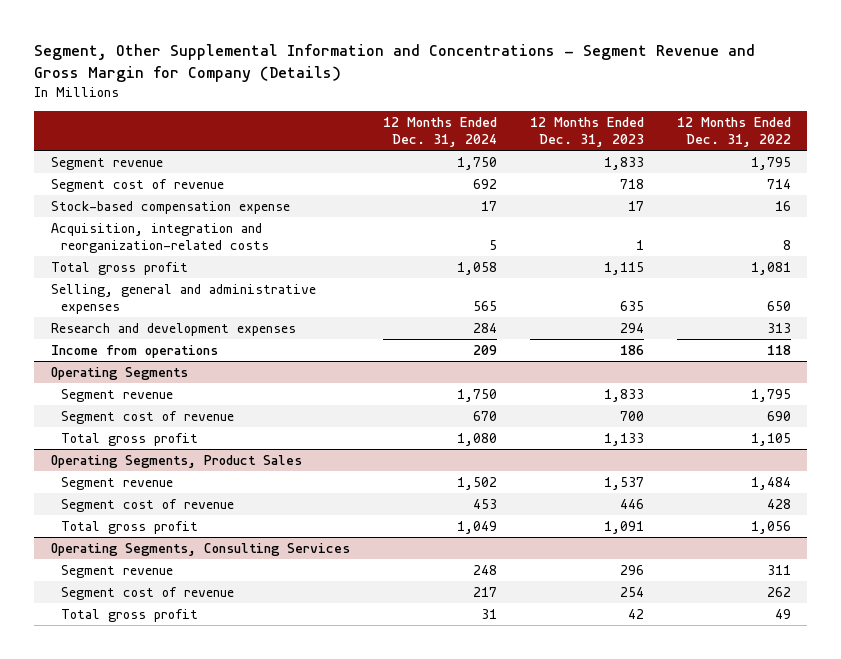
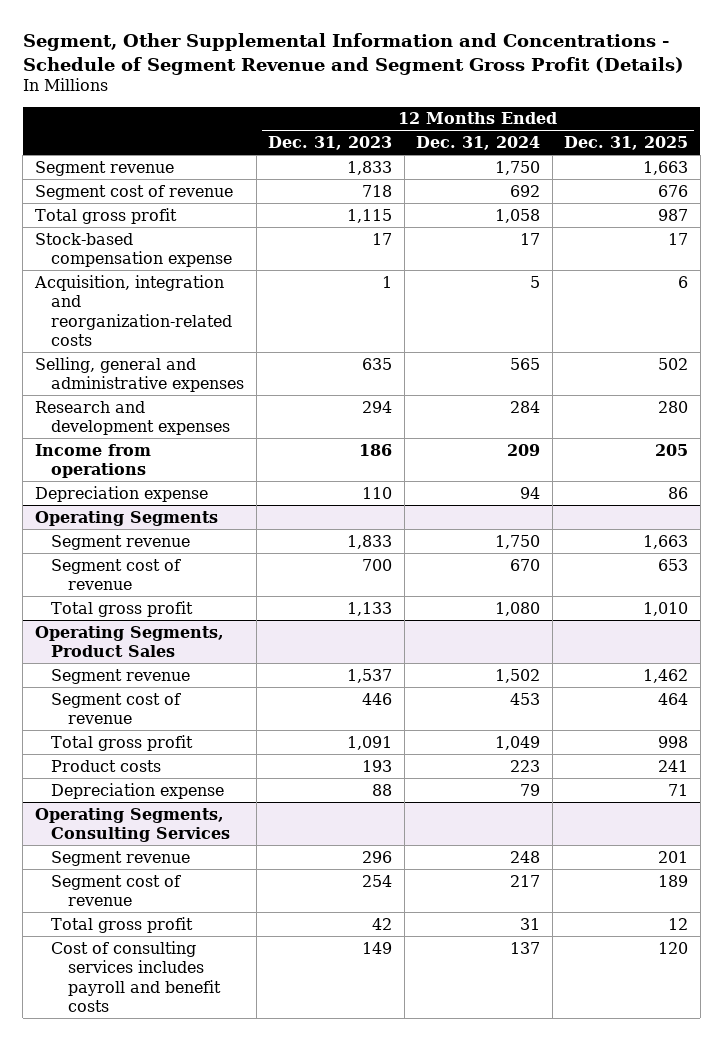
- Segment, Other Supplemental Information and Concentrations - Segment Revenue and Gross Margin for Company (Details)
+ Segment, Other Supplemental Information and Concentrations - Schedule of Segment Revenue and Segment Gross Profit (Details)
- | 12 Months Ended Dec. 31, 2024 | 12 Months Ended Dec. 31, 2023 | 12 Months Ended Dec. 31, 2022
+ | 12 Months Ended Dec. 31, 2023 | 12 Months Ended Dec. 31, 2024 | 12 Months Ended Dec. 31, 2025
moved up: Total gross profit | 1,115 | 1,058 | 987
+ Depreciation expense | 110 | 94 | 86
@ Operating Segments, Product Sales
+ Product costs | 193 | 223 | 241
+ Depreciation expense | 88 | 79 | 71
@ Operating Segments, Consulting Services
+ Cost of consulting services includes payroll and benefit costs | 149 | 137 | 120

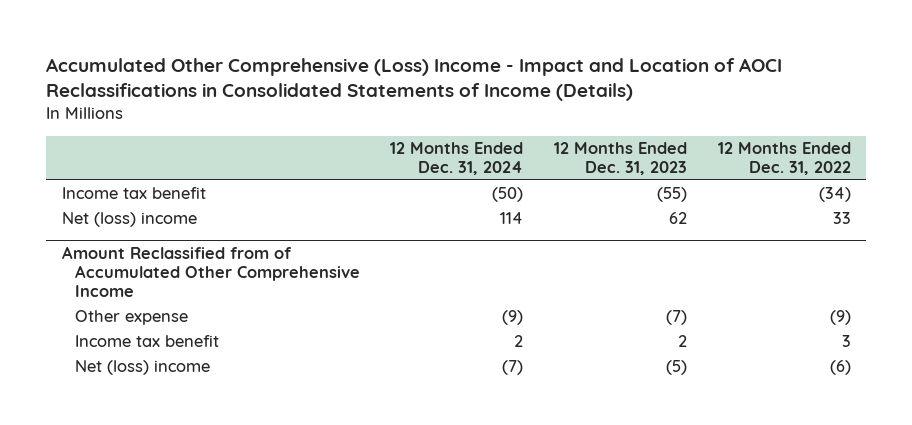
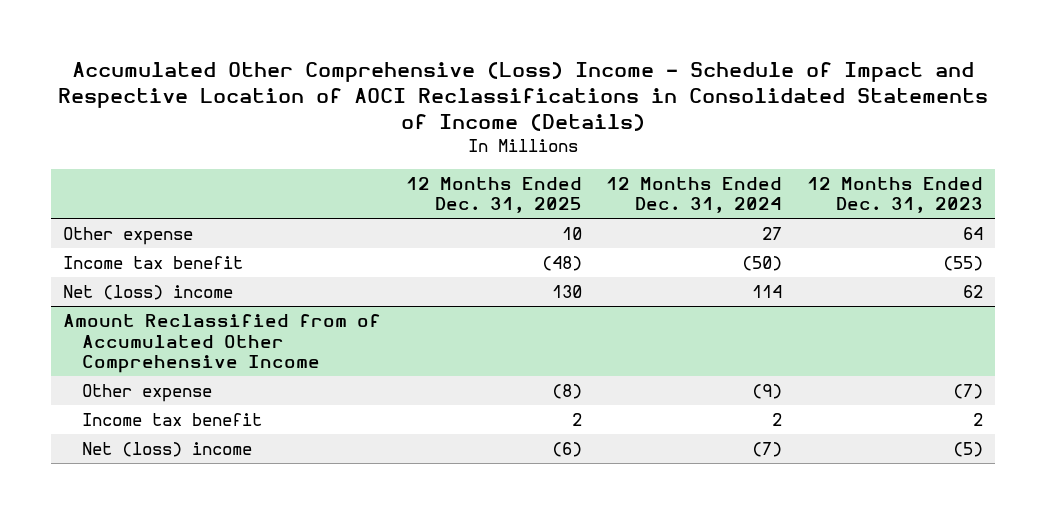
- Accumulated Other Comprehensive (Loss) Income - Impact and Location of AOCI Reclassifications in Consolidated Statements of Income (Details)
+ Accumulated Other Comprehensive (Loss) Income - Schedule of Impact and Respective Location of AOCI Reclassifications in Consolidated Statements of Income (Details)
- | 12 Months Ended Dec. 31, 2024 | 12 Months Ended Dec. 31, 2023 | 12 Months Ended Dec. 31, 2022
+ | 12 Months Ended Dec. 31, 2025 | 12 Months Ended Dec. 31, 2024 | 12 Months Ended Dec. 31, 2023
+ Other expense | 10 | 27 | 64

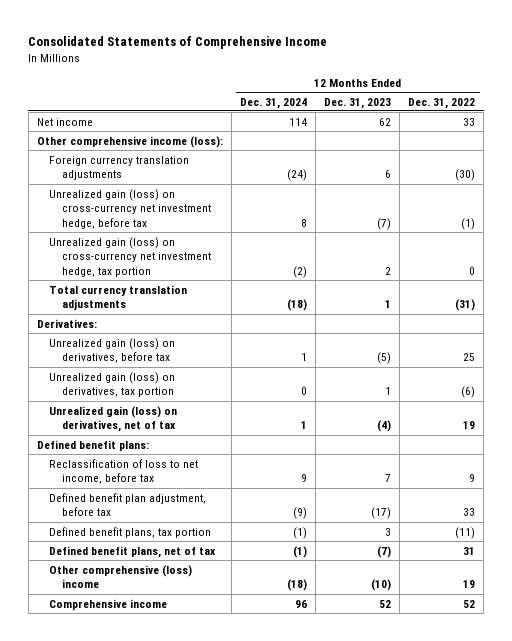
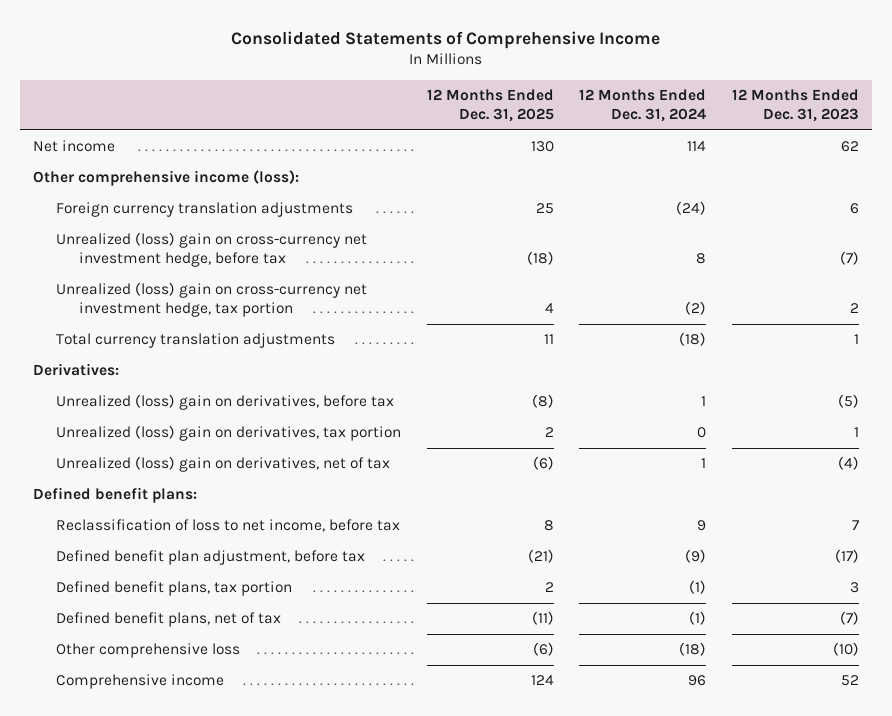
- | 12 Months Ended Dec. 31, 2024 | 12 Months Ended Dec. 31, 2023 | 12 Months Ended Dec. 31, 2022
+ | 12 Months Ended Dec. 31, 2025 | 12 Months Ended Dec. 31, 2024 | 12 Months Ended Dec. 31, 2023
- Unrealized gain (loss) on cross-currency net investment hedge, before tax | 8 | (7) | (1)
- Unrealized gain (loss) on cross-currency net investment hedge, tax portion | (2) | 2 | 0
+ Unrealized (loss) gain on cross-currency net investment hedge, before tax | (18) | 8 | (7)
+ Unrealized (loss) gain on cross-currency net investment hedge, tax portion | 4 | (2) | 2
- Unrealized gain (loss) on derivatives, before tax | 1 | (5) | 25
- Unrealized gain (loss) on derivatives, tax portion | 0 | 1 | (6)
- Unrealized gain (loss) on derivatives, net of tax | 1 | (4) | 19
+ Unrealized (loss) gain on derivatives, before tax | (8) | 1 | (5)
+ Unrealized (loss) gain on derivatives, tax portion | 2 | 0 | 1
+ Unrealized (loss) gain on derivatives, net of tax | (6) | 1 | (4)
- Other comprehensive (loss) income | (18) | (10) | 19
+ Other comprehensive loss | (6) | (18) | (10)

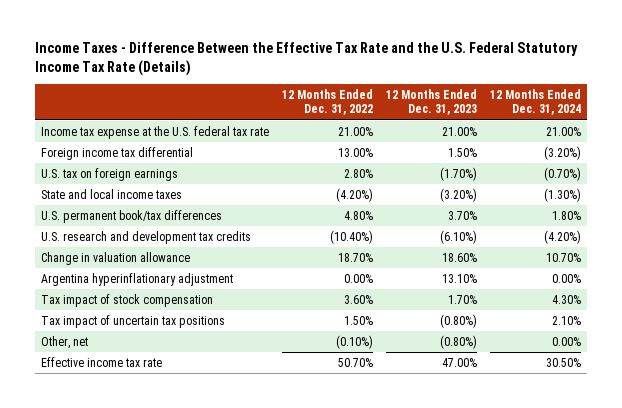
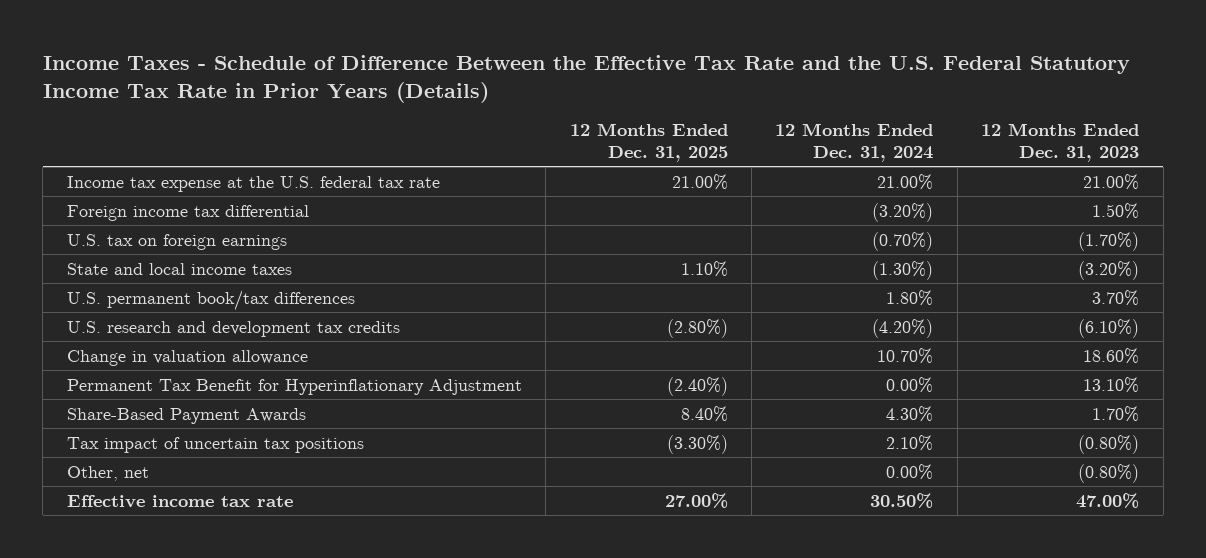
- Income Taxes - Difference Between the Effective Tax Rate and the U.S. Federal Statutory Income Tax Rate (Details)
+ Income Taxes - Schedule of Difference Between the Effective Tax Rate and the U.S. Federal Statutory Income Tax Rate in Prior Years (Details)
- | 12 Months Ended Dec. 31, 2022 | 12 Months Ended Dec. 31, 2023 | 12 Months Ended Dec. 31, 2024
+ | 12 Months Ended Dec. 31, 2025 | 12 Months Ended Dec. 31, 2024 | 12 Months Ended Dec. 31, 2023
- Argentina hyperinflationary adjustment | 0.00% | 13.10% | 0.00%
- Tax impact of stock compensation | 3.60% | 1.70% | 4.30%
+ Permanent Tax Benefit for Hyperinflationary Adjustment | (2.40%) | 0.00% | 13.10%
+ Share-Based Payment Awards | 8.40% | 4.30% | 1.70%

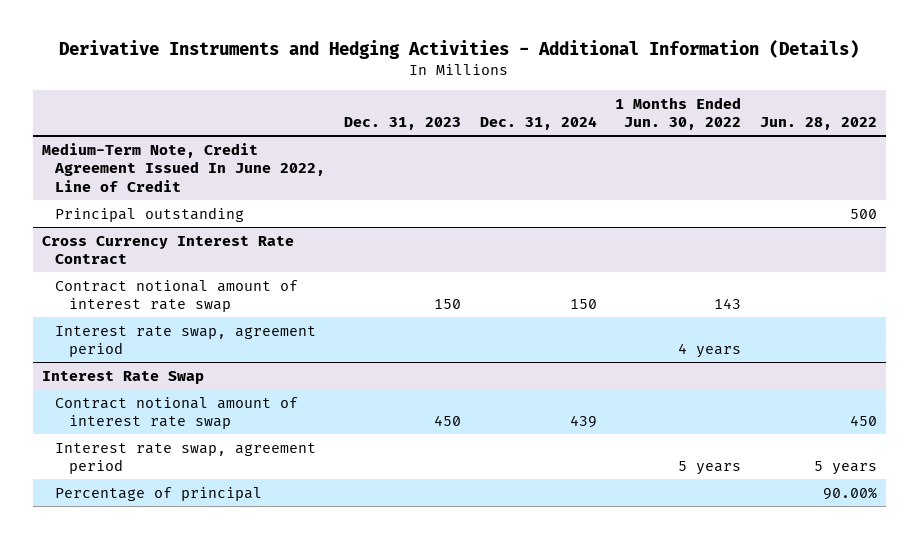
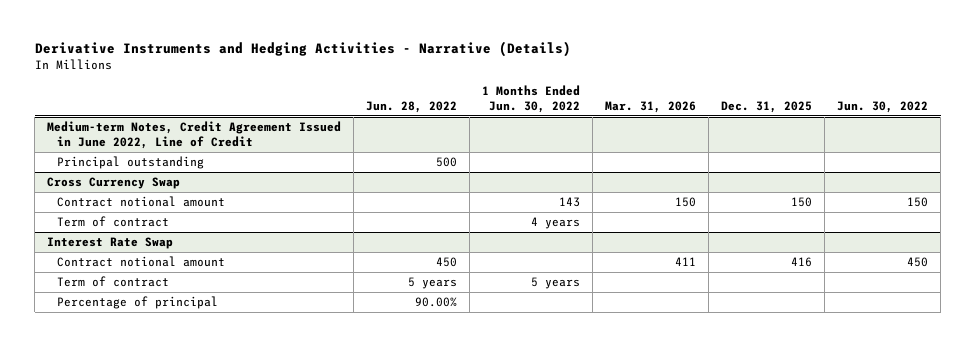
- Derivative Instruments and Hedging Activities - Additional Information (Details)
+ Derivative Instruments and Hedging Activities - Narrative (Details)
- | Dec. 31, 2023 | Dec. 31, 2024 | 1 Months Ended Jun. 30, 2022 | Jun. 28, 2022
+ | Jun. 28, 2022 | 1 Months Ended Jun. 30, 2022 | Mar. 31, 2026 | Dec. 31, 2025 | Jun. 30, 2022
- Medium-Term Note, Credit Agreement Issued In June 2022, Line of Credit
+ Medium-term Notes, Credit Agreement Issued in June 2022, Line of Credit
- Cross Currency Interest Rate Contract
- Contract notional amount of interest rate swap | 150 | 150 | 143 |
- Interest rate swap, agreement period | | | 4 years |
+ Cross Currency Swap
+ Contract notional amount | | 143 | 150 | 150 | 150
+ Term of contract | | 4 years | | |
@ Interest Rate Swap
- Contract notional amount of interest rate swap | 450 | 439 | | 450
- Interest rate swap, agreement period | | | 5 years | 5 years
+ Contract notional amount | 450 | | 411 | 416 | 450
+ Term of contract | 5 years | 5 years | | |

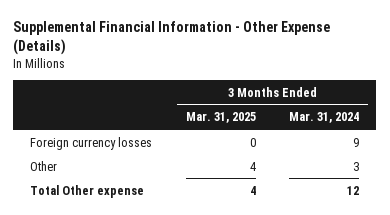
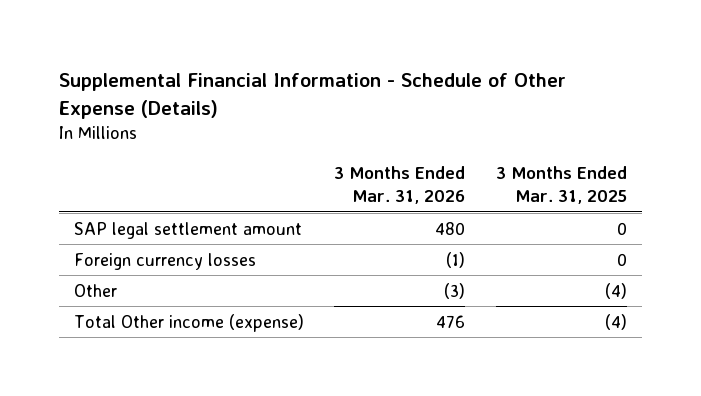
- Supplemental Financial Information - Other Expense (Details)
+ Supplemental Financial Information - Schedule of Other Expense (Details)
- | 3 Months Ended Mar. 31, 2025 | 3 Months Ended Mar. 31, 2024
+ | 3 Months Ended Mar. 31, 2026 | 3 Months Ended Mar. 31, 2025
+ SAP legal settlement amount | 480 | 0
- Other | 4 | 3
- Total Other expense | 4 | 12
+ Other | (3) | (4)
+ Total Other income (expense) | 476 | (4)

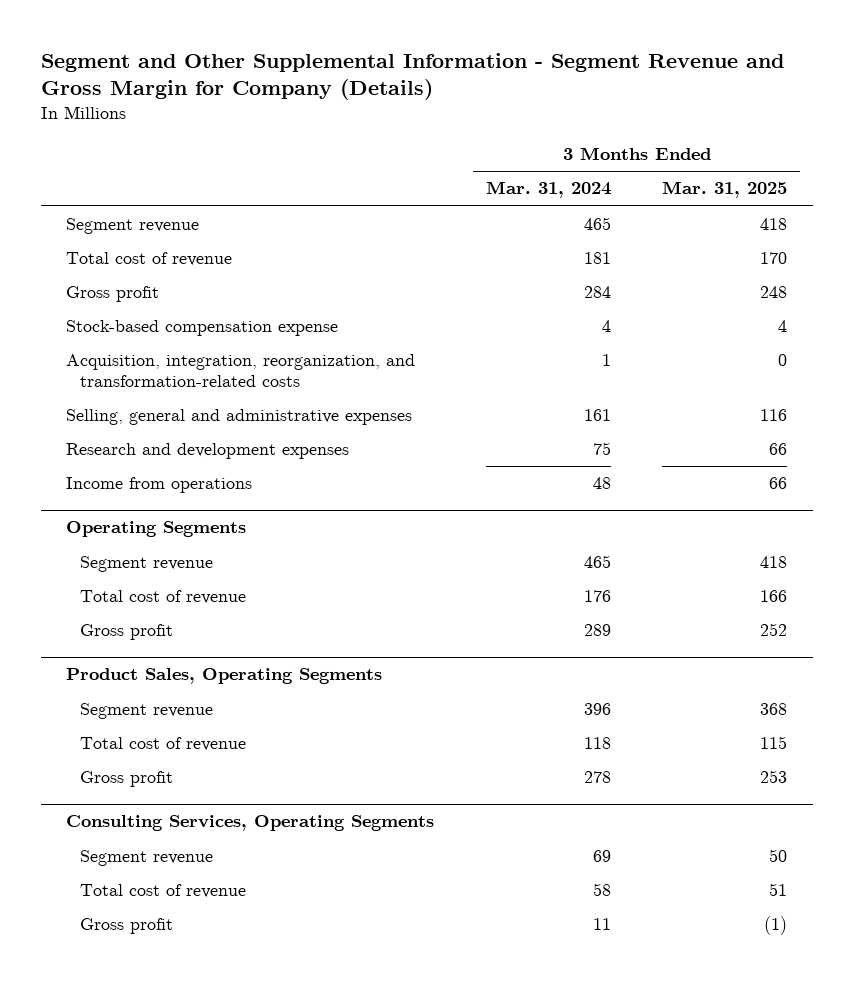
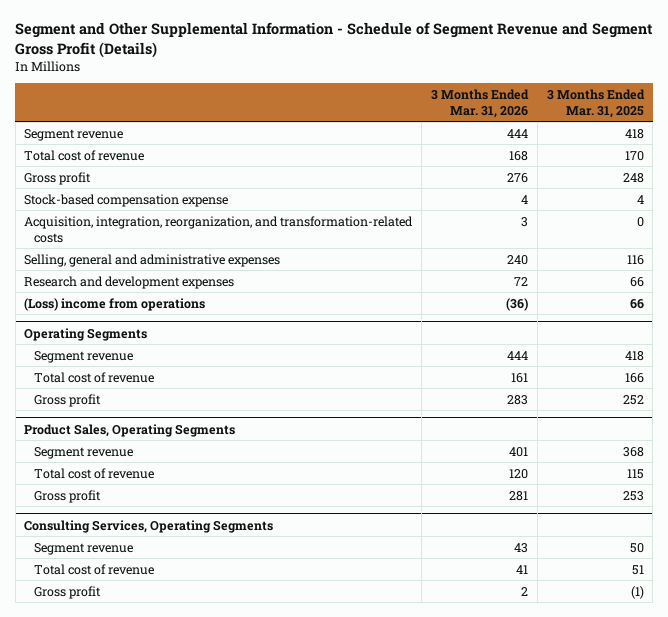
- Segment and Other Supplemental Information - Segment Revenue and Gross Margin for Company (Details)
+ Segment and Other Supplemental Information - Schedule of Segment Revenue and Segment Gross Profit (Details)
- | 3 Months Ended Mar. 31, 2024 | 3 Months Ended Mar. 31, 2025
+ | 3 Months Ended Mar. 31, 2026 | 3 Months Ended Mar. 31, 2025
- Income from operations | 48 | 66
+ (Loss) income from operations | (36) | 66

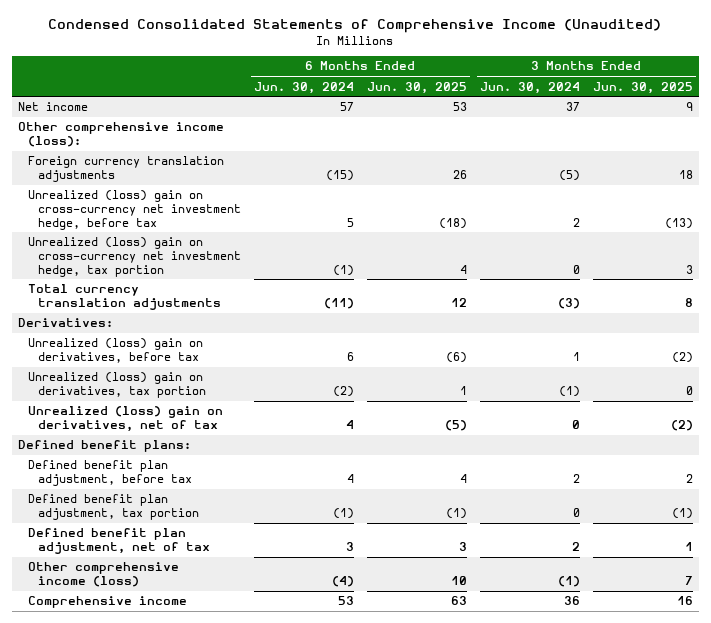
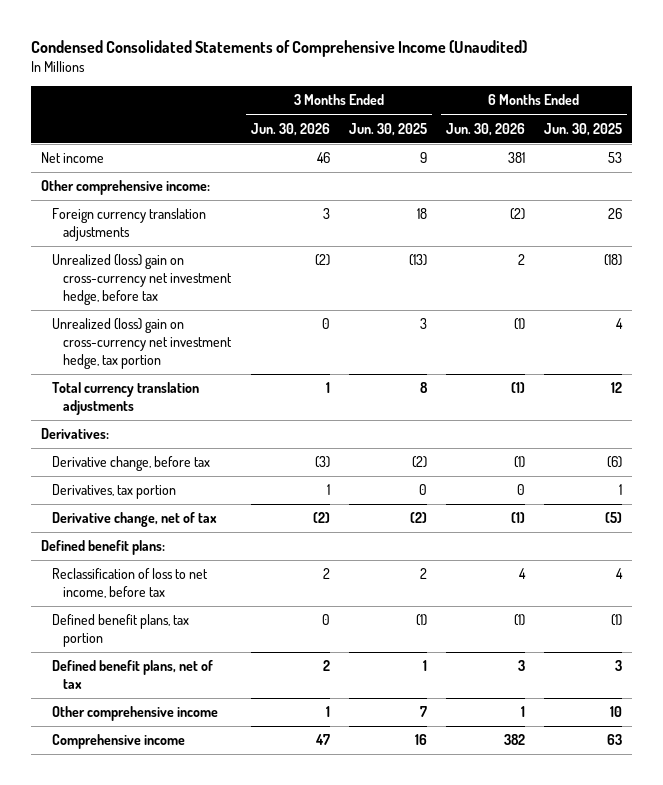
- | 6 Months Ended Jun. 30, 2024 | 6 Months Ended Jun. 30, 2025 | 3 Months Ended Jun. 30, 2024 | 3 Months Ended Jun. 30, 2025
+ | 3 Months Ended Jun. 30, 2026 | 3 Months Ended Jun. 30, 2025 | 6 Months Ended Jun. 30, 2026 | 6 Months Ended Jun. 30, 2025
- Other comprehensive income (loss):
+ Other comprehensive income:
- Unrealized (loss) gain on derivatives, before tax | 6 | (6) | 1 | (2)
- Unrealized (loss) gain on derivatives, tax portion | (2) | 1 | (1) | 0
- Unrealized (loss) gain on derivatives, net of tax | 4 | (5) | 0 | (2)
+ Derivative change, before tax | (3) | (2) | (1) | (6)
+ Derivatives, tax portion | 1 | 0 | 0 | 1
+ Derivative change, net of tax | (2) | (2) | (1) | (5)
- Defined benefit plan adjustment, before tax | 4 | 4 | 2 | 2
- Defined benefit plan adjustment, tax portion | (1) | (1) | 0 | (1)
- Defined benefit plan adjustment, net of tax | 3 | 3 | 2 | 1
- Other comprehensive income (loss) | (4) | 10 | (1) | 7
+ Reclassification of loss to net income, before tax | 2 | 2 | 4 | 4
+ Defined benefit plans, tax portion | 0 | (1) | (1) | (1)
+ Defined benefit plans, net of tax | 2 | 1 | 3 | 3
+ Other comprehensive income | 1 | 7 | 1 | 10

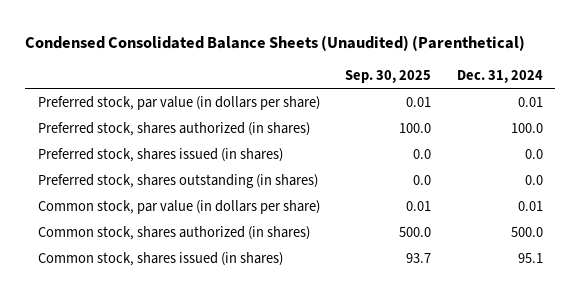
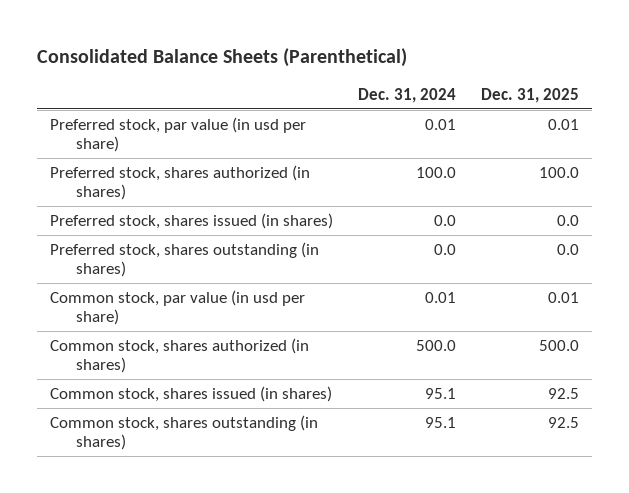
- Condensed Consolidated Balance Sheets (Unaudited) (Parenthetical)
+ Consolidated Balance Sheets (Parenthetical)
- | Sep. 30, 2025 | Dec. 31, 2024
+ | Dec. 31, 2024 | Dec. 31, 2025
- Preferred stock, par value (in dollars per share) | 0.01 | 0.01
+ Preferred stock, par value (in usd per share) | 0.01 | 0.01
- Common stock, par value (in dollars per share) | 0.01 | 0.01
+ Common stock, par value (in usd per share) | 0.01 | 0.01
+ Common stock, shares outstanding (in shares) | 95.1 | 92.5

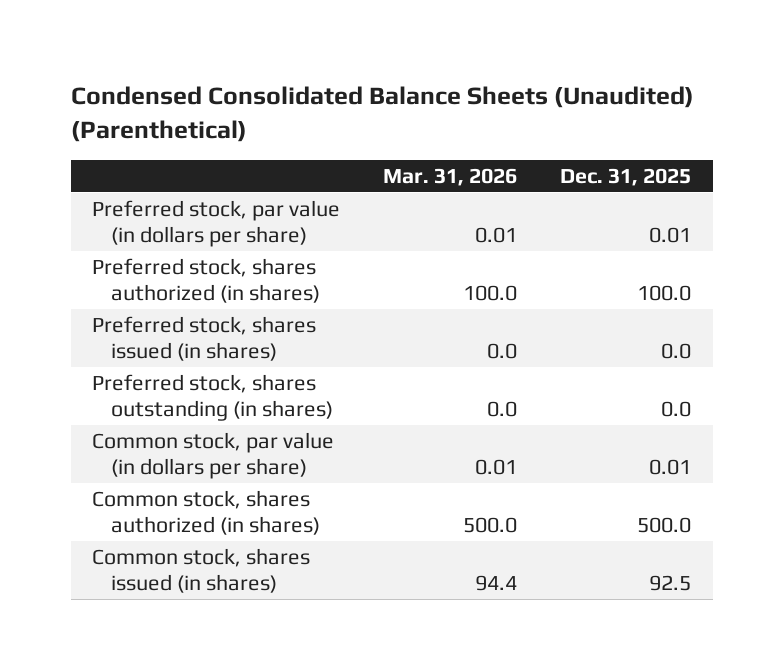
- Consolidated Balance Sheets (Parenthetical)
+ Condensed Consolidated Balance Sheets (Unaudited) (Parenthetical)
- | Dec. 31, 2024 | Dec. 31, 2025
+ | Mar. 31, 2026 | Dec. 31, 2025
- Preferred stock, par value (in usd per share) | 0.01 | 0.01
+ Preferred stock, par value (in dollars per share) | 0.01 | 0.01
- Common stock, par value (in usd per share) | 0.01 | 0.01
+ Common stock, par value (in dollars per share) | 0.01 | 0.01
- Common stock, shares outstanding (in shares) | 95.1 | 92.5

